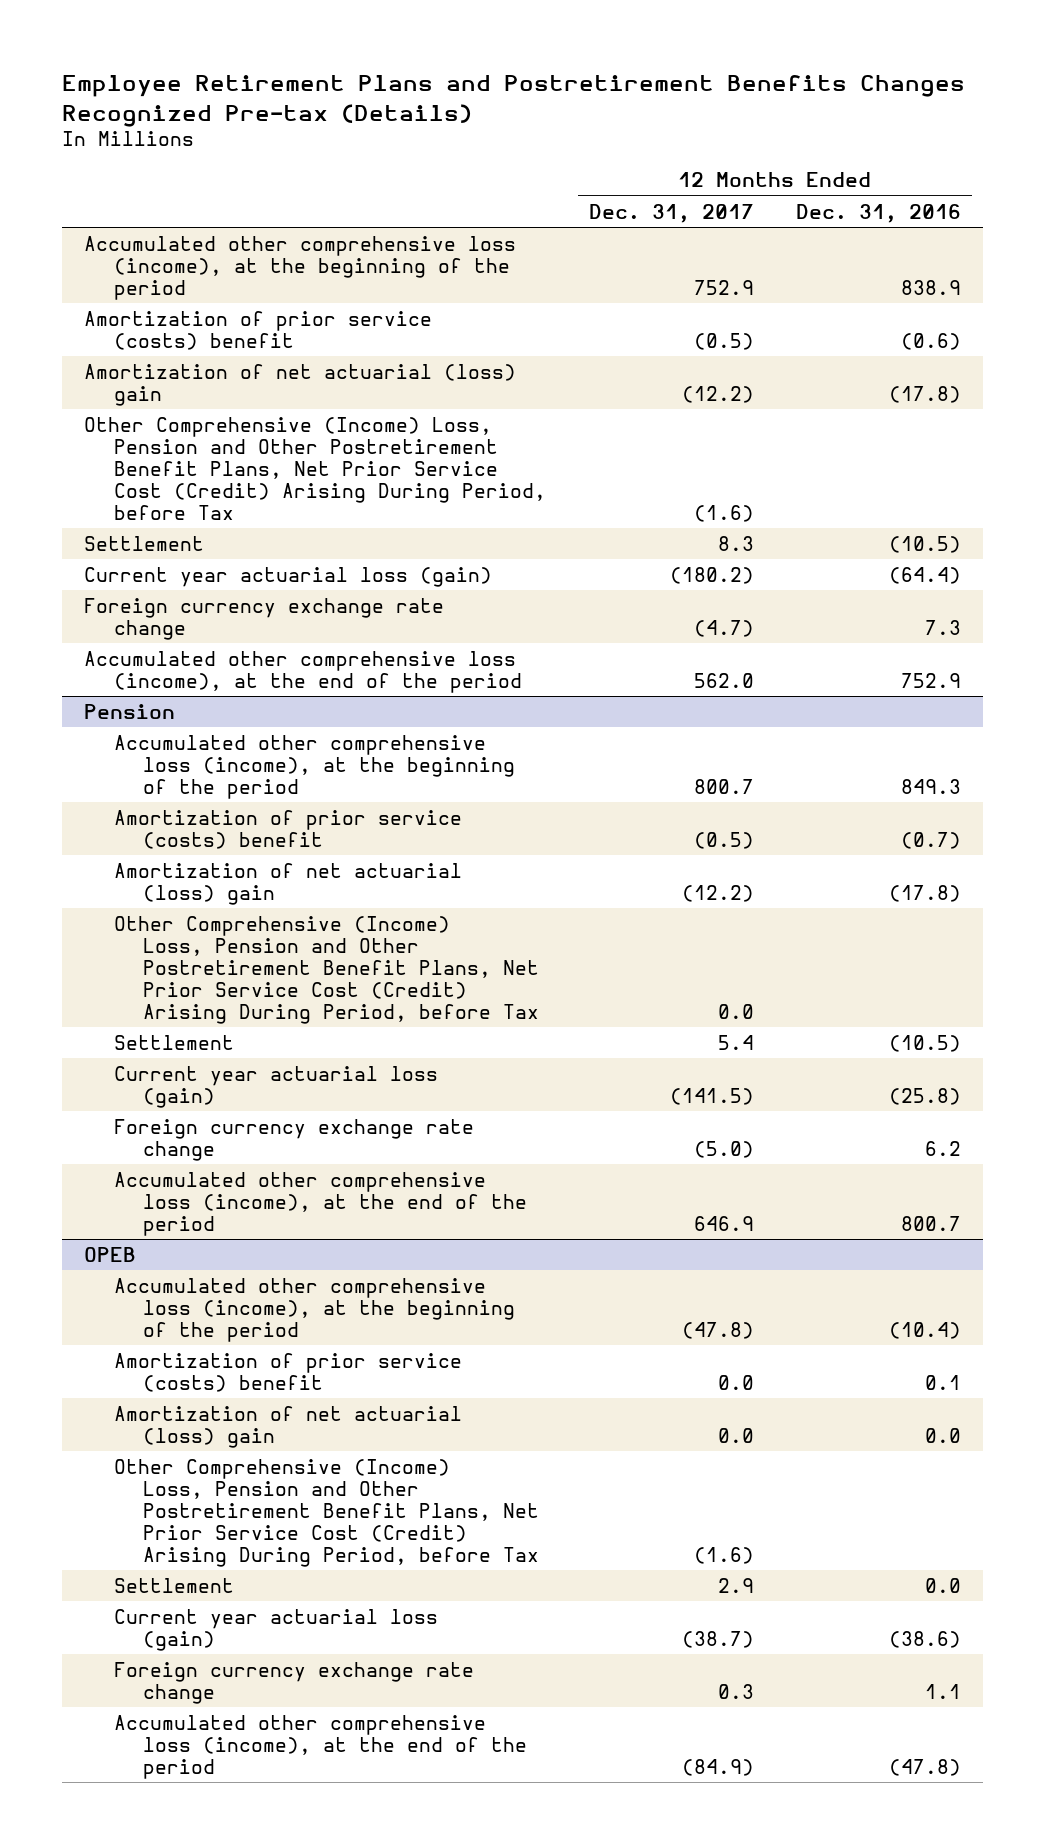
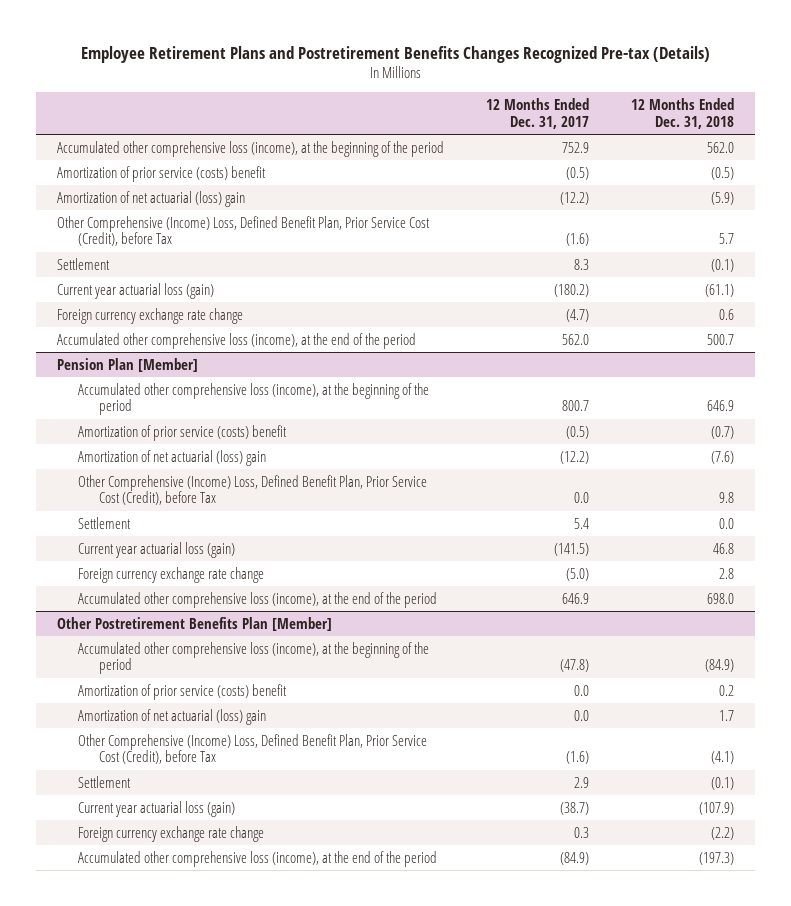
- | 12 Months Ended Dec. 31, 2017 | 12 Months Ended Dec. 31, 2016
+ | 12 Months Ended Dec. 31, 2017 | 12 Months Ended Dec. 31, 2018
- Other Comprehensive (Income) Loss, Pension and Other Postretirement Benefit Plans, Net Prior Service Cost (Credit) Arising During Period, before Tax | (1.6) |
+ Other Comprehensive (Income) Loss, Defined Benefit Plan, Prior Service Cost (Credit), before Tax | (1.6) | 5.7
- Pension
+ Pension Plan [Member]
- Other Comprehensive (Income) Loss, Pension and Other Postretirement Benefit Plans, Net Prior Service Cost (Credit) Arising During Period, before Tax | 0.0 |
+ Other Comprehensive (Income) Loss, Defined Benefit Plan, Prior Service Cost (Credit), before Tax | 0.0 | 9.8
- OPEB
+ Other Postretirement Benefits Plan [Member]
- Other Comprehensive (Income) Loss, Pension and Other Postretirement Benefit Plans, Net Prior Service Cost (Credit) Arising During Period, before Tax | (1.6) |
+ Other Comprehensive (Income) Loss, Defined Benefit Plan, Prior Service Cost (Credit), before Tax | (1.6) | (4.1)

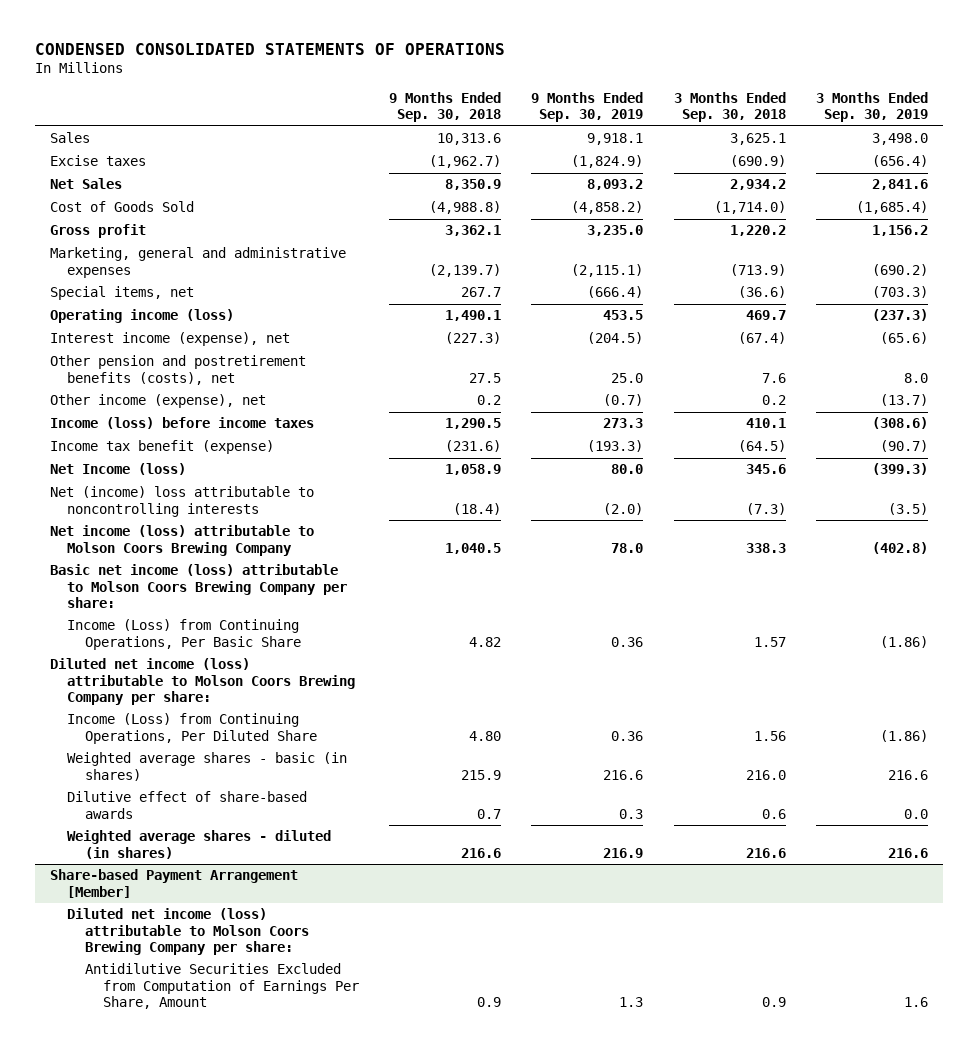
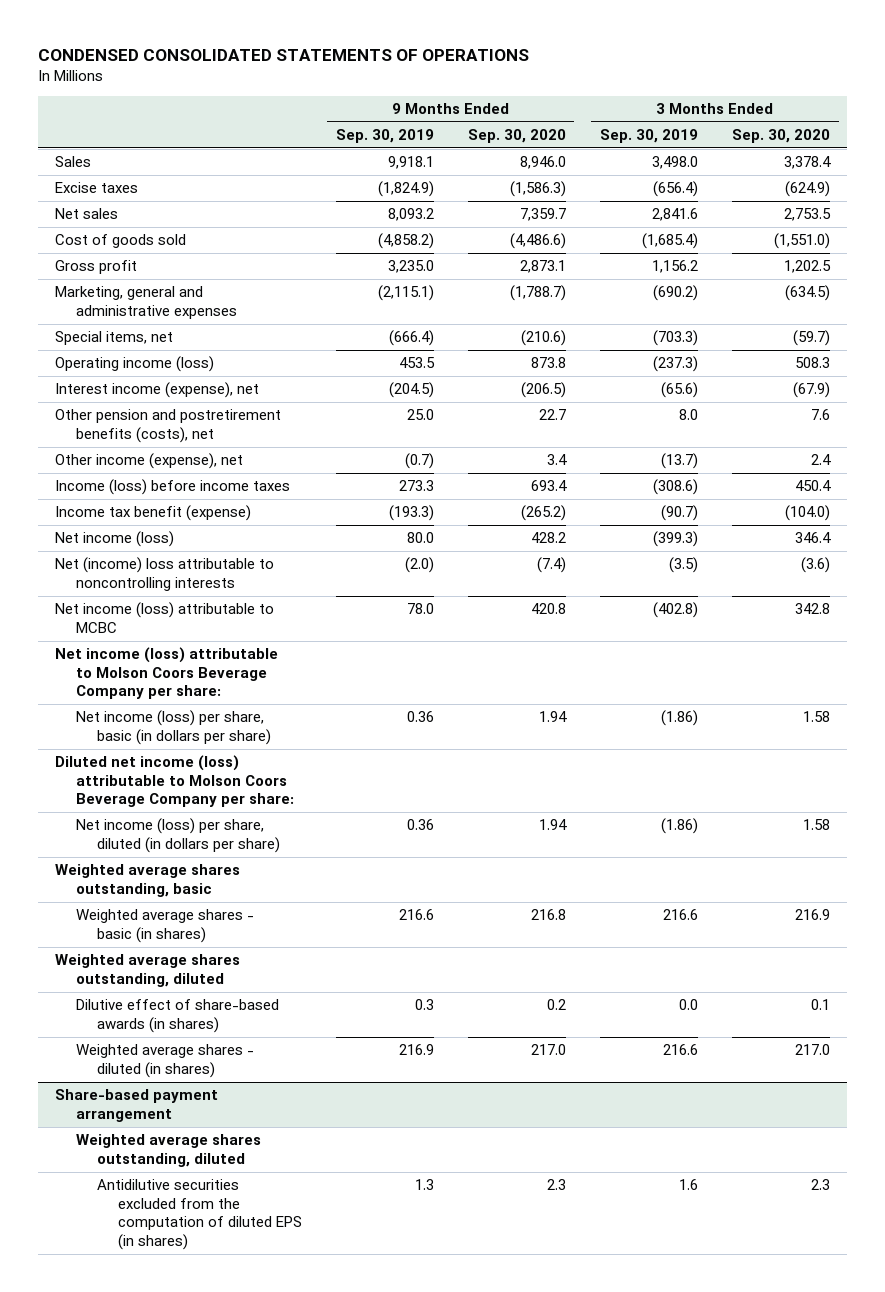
- | 9 Months Ended Sep. 30, 2018 | 9 Months Ended Sep. 30, 2019 | 3 Months Ended Sep. 30, 2018 | 3 Months Ended Sep. 30, 2019
+ | 9 Months Ended Sep. 30, 2019 | 9 Months Ended Sep. 30, 2020 | 3 Months Ended Sep. 30, 2019 | 3 Months Ended Sep. 30, 2020
- Net Sales | 8,350.9 | 8,093.2 | 2,934.2 | 2,841.6
- Cost of Goods Sold | (4,988.8) | (4,858.2) | (1,714.0) | (1,685.4)
+ Net sales | 8,093.2 | 7,359.7 | 2,841.6 | 2,753.5
+ Cost of goods sold | (4,858.2) | (4,486.6) | (1,685.4) | (1,551.0)
- Net Income (loss) | 1,058.9 | 80.0 | 345.6 | (399.3)
+ Net income (loss) | 80.0 | 428.2 | (399.3) | 346.4
- Net income (loss) attributable to Molson Coors Brewing Company | 1,040.5 | 78.0 | 338.3 | (402.8)
- Basic net income (loss) attributable to Molson Coors Brewing Company per share:
- Income (Loss) from Continuing Operations, Per Basic Share | 4.82 | 0.36 | 1.57 | (1.86)
- Diluted net income (loss) attributable to Molson Coors Brewing Company per share:
- Income (Loss) from Continuing Operations, Per Diluted Share | 4.80 | 0.36 | 1.56 | (1.86)
+ Net income (loss) attributable to MCBC | 78.0 | 420.8 | (402.8) | 342.8
+ Net income (loss) attributable to Molson Coors Beverage Company per share:
+ Net income (loss) per share, basic (in dollars per share) | 0.36 | 1.94 | (1.86) | 1.58
+ Diluted net income (loss) attributable to Molson Coors Beverage Company per share:
+ Net income (loss) per share, diluted (in dollars per share) | 0.36 | 1.94 | (1.86) | 1.58
+ Weighted average shares outstanding, basic
- Dilutive effect of share-based awards | 0.7 | 0.3 | 0.6 | 0.0
+ Weighted average shares outstanding, diluted
+ Dilutive effect of share-based awards (in shares) | 0.3 | 0.2 | 0.0 | 0.1
- Share-based Payment Arrangement [Member]
- Diluted net income (loss) attributable to Molson Coors Brewing Company per share:
- Antidilutive Securities Excluded from Computation of Earnings Per Share, Amount | 0.9 | 1.3 | 0.9 | 1.6
+ Share-based payment arrangement
+ Weighted average shares outstanding, diluted
+ Antidilutive securities excluded from the computation of diluted EPS (in shares) | 1.3 | 2.3 | 1.6 | 2.3

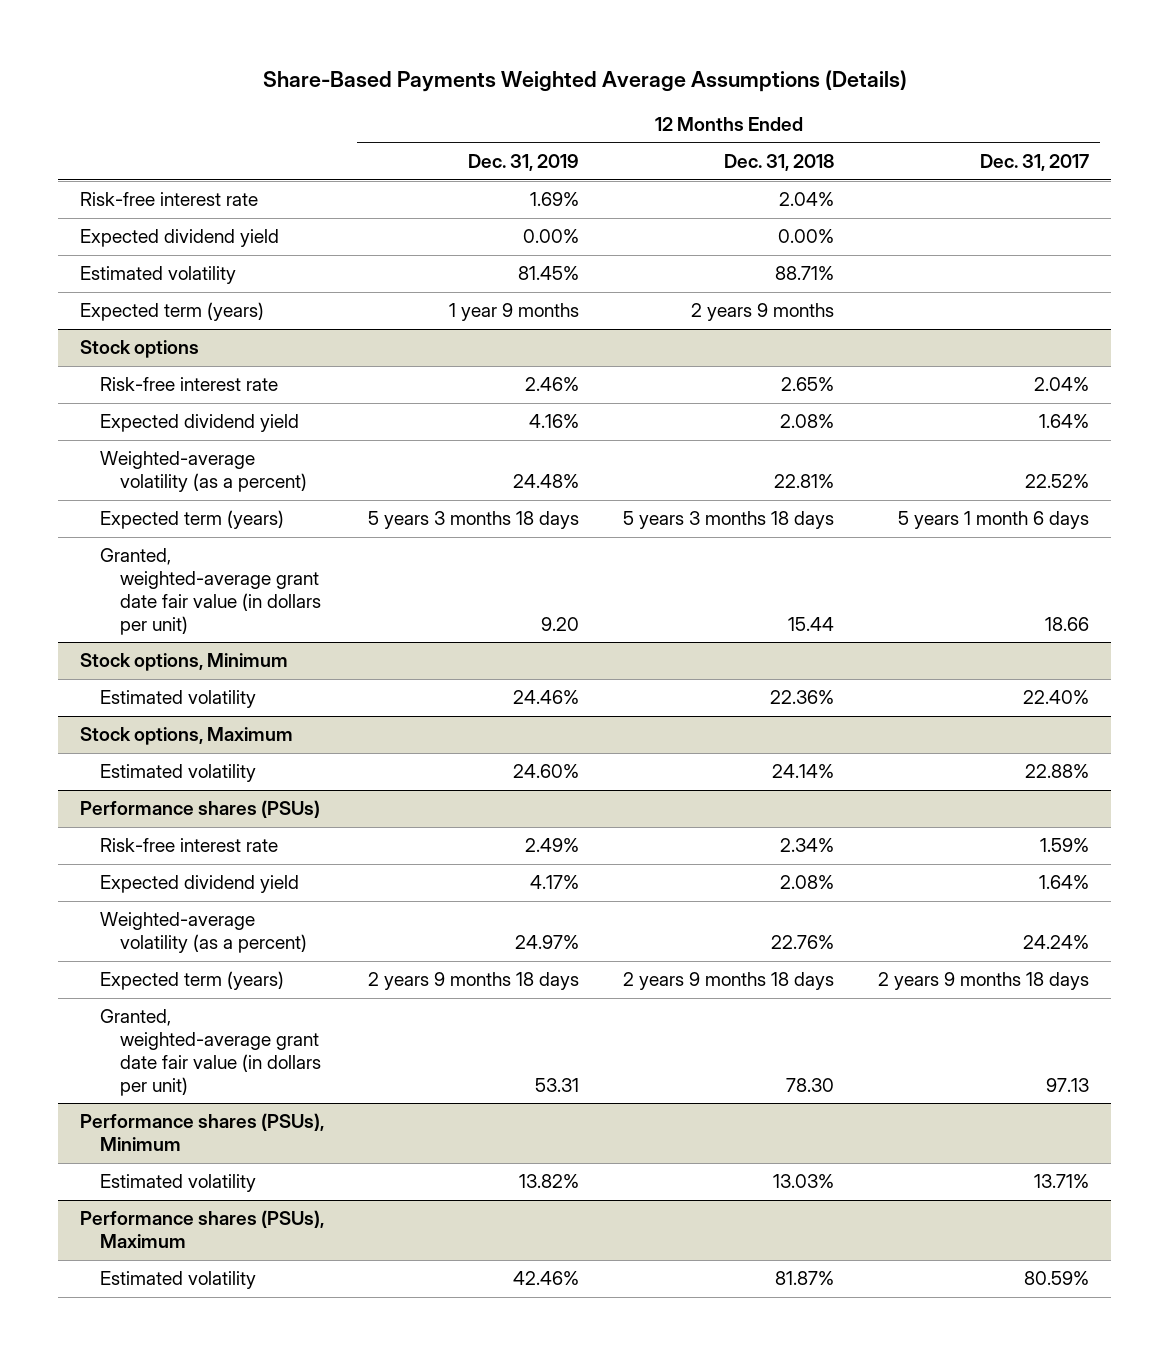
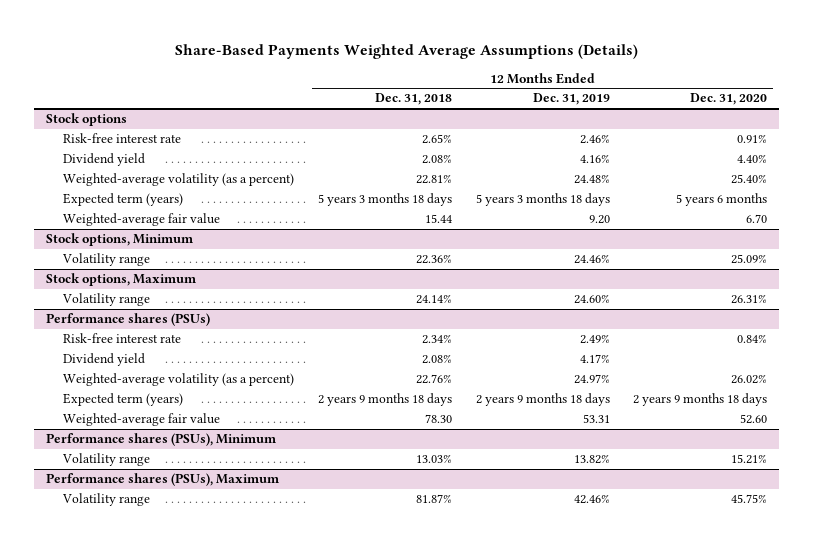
- | 12 Months Ended Dec. 31, 2019 | 12 Months Ended Dec. 31, 2018 | 12 Months Ended Dec. 31, 2017
+ | 12 Months Ended Dec. 31, 2018 | 12 Months Ended Dec. 31, 2019 | 12 Months Ended Dec. 31, 2020
- Risk-free interest rate | 1.69% | 2.04% |
- Expected dividend yield | 0.00% | 0.00% |
- Estimated volatility | 81.45% | 88.71% |
- Expected term (years) | 1 year 9 months | 2 years 9 months |
@ Stock options
- Expected dividend yield | 4.16% | 2.08% | 1.64%
+ Dividend yield | 2.08% | 4.16% | 4.40%
- Granted, weighted-average grant date fair value (in dollars per unit) | 9.20 | 15.44 | 18.66
+ Weighted-average fair value | 15.44 | 9.20 | 6.70
@ Stock options, Minimum
- Estimated volatility | 24.46% | 22.36% | 22.40%
+ Volatility range | 22.36% | 24.46% | 25.09%
@ Stock options, Maximum
- Estimated volatility | 24.60% | 24.14% | 22.88%
+ Volatility range | 24.14% | 24.60% | 26.31%
@ Performance shares (PSUs)
- Expected dividend yield | 4.17% | 2.08% | 1.64%
+ Dividend yield | 2.08% | 4.17% |
- Granted, weighted-average grant date fair value (in dollars per unit) | 53.31 | 78.30 | 97.13
+ Weighted-average fair value | 78.30 | 53.31 | 52.60
@ Performance shares (PSUs), Minimum
- Estimated volatility | 13.82% | 13.03% | 13.71%
+ Volatility range | 13.03% | 13.82% | 15.21%
@ Performance shares (PSUs), Maximum
- Estimated volatility | 42.46% | 81.87% | 80.59%
+ Volatility range | 81.87% | 42.46% | 45.75%

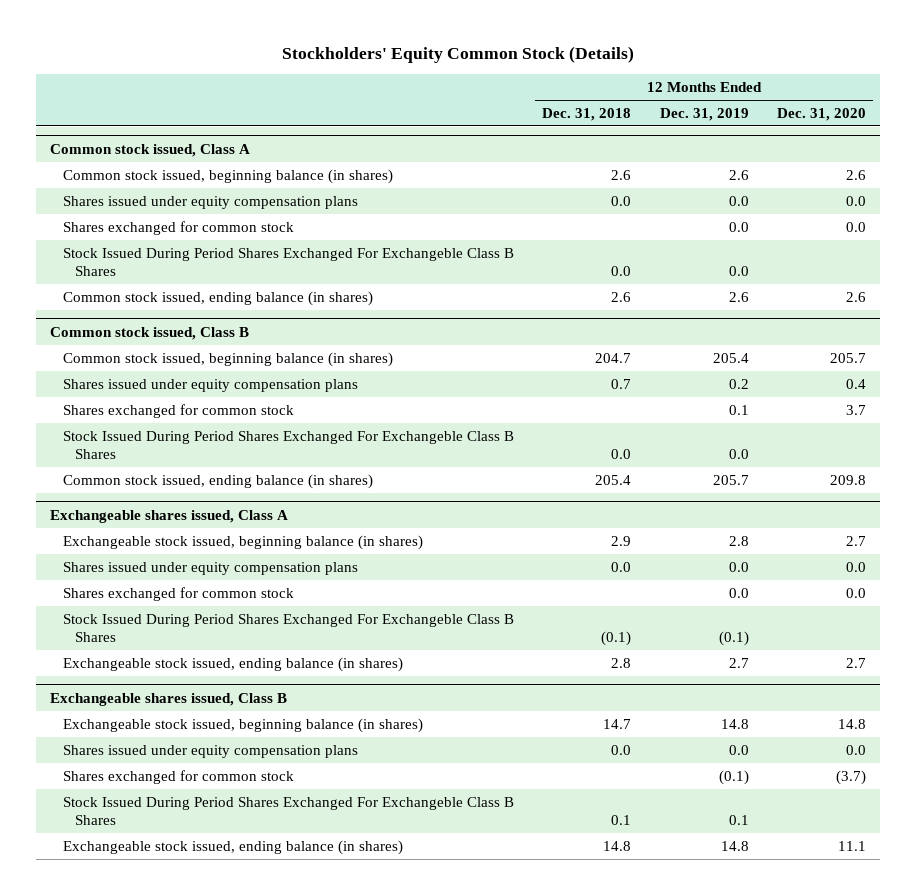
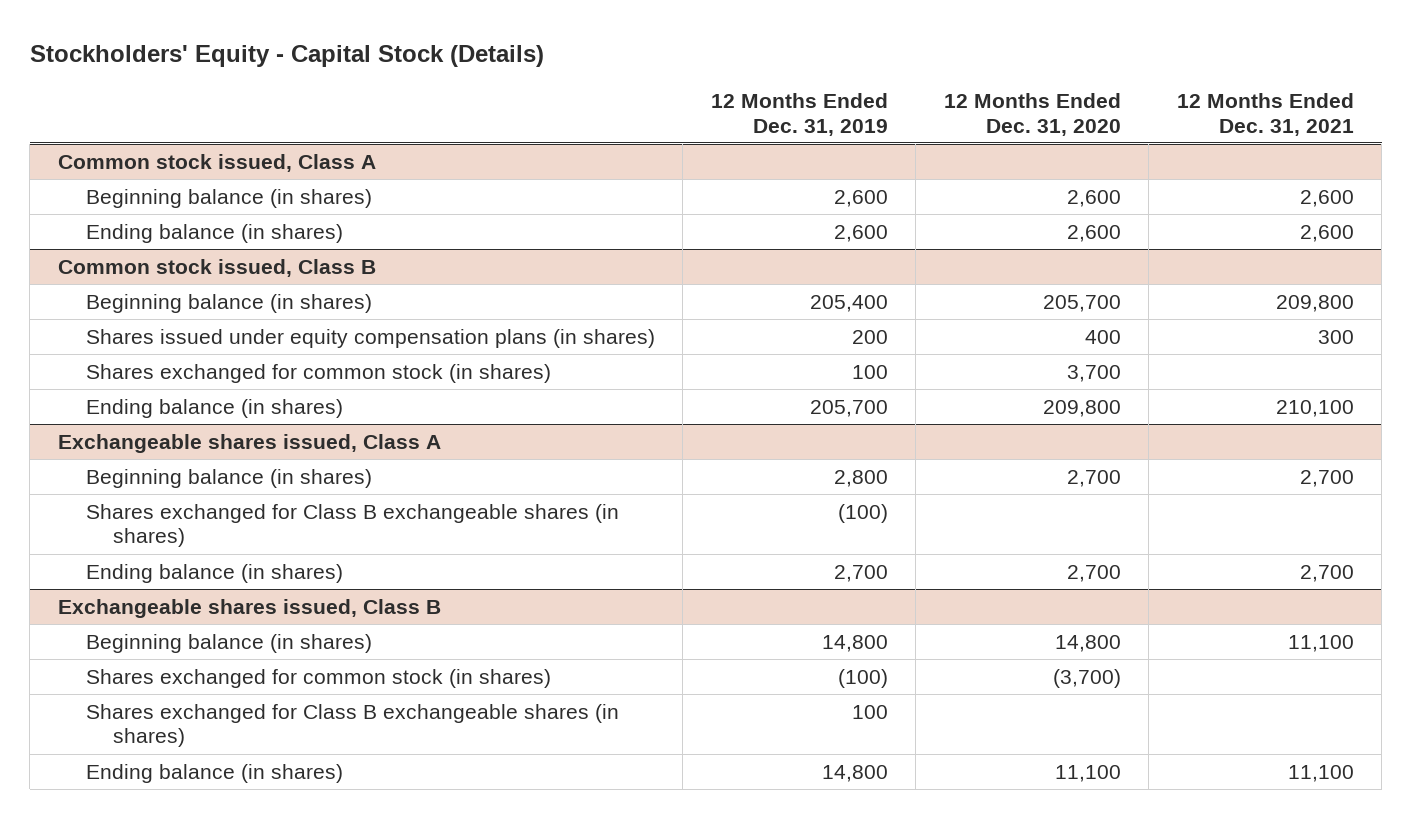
- Stockholders' Equity Common Stock (Details)
+ Stockholders' Equity - Capital Stock (Details)
- | 12 Months Ended Dec. 31, 2018 | 12 Months Ended Dec. 31, 2019 | 12 Months Ended Dec. 31, 2020
+ | 12 Months Ended Dec. 31, 2019 | 12 Months Ended Dec. 31, 2020 | 12 Months Ended Dec. 31, 2021
@ Common stock issued, Class A
- Common stock issued, beginning balance (in shares) | 2.6 | 2.6 | 2.6
- Shares issued under equity compensation plans | 0.0 | 0.0 | 0.0
- Shares exchanged for common stock | | 0.0 | 0.0
- Stock Issued During Period Shares Exchanged For Exchangeble Class B Shares | 0.0 | 0.0 |
- Common stock issued, ending balance (in shares) | 2.6 | 2.6 | 2.6
+ Beginning balance (in shares) | 2,600 | 2,600 | 2,600
+ Ending balance (in shares) | 2,600 | 2,600 | 2,600
@ Common stock issued, Class B
- Common stock issued, beginning balance (in shares) | 204.7 | 205.4 | 205.7
- Shares issued under equity compensation plans | 0.7 | 0.2 | 0.4
- Shares exchanged for common stock | | 0.1 | 3.7
- Stock Issued During Period Shares Exchanged For Exchangeble Class B Shares | 0.0 | 0.0 |
- Common stock issued, ending balance (in shares) | 205.4 | 205.7 | 209.8
+ Beginning balance (in shares) | 205,400 | 205,700 | 209,800
+ Shares issued under equity compensation plans (in shares) | 200 | 400 | 300
+ Shares exchanged for common stock (in shares) | 100 | 3,700 |
+ Ending balance (in shares) | 205,700 | 209,800 | 210,100
@ Exchangeable shares issued, Class A
- Exchangeable stock issued, beginning balance (in shares) | 2.9 | 2.8 | 2.7
- Shares issued under equity compensation plans | 0.0 | 0.0 | 0.0
- Shares exchanged for common stock | | 0.0 | 0.0
- Stock Issued During Period Shares Exchanged For Exchangeble Class B Shares | (0.1) | (0.1) |
- Exchangeable stock issued, ending balance (in shares) | 2.8 | 2.7 | 2.7
+ Beginning balance (in shares) | 2,800 | 2,700 | 2,700
+ Shares exchanged for Class B exchangeable shares (in shares) | (100) | |
+ Ending balance (in shares) | 2,700 | 2,700 | 2,700
@ Exchangeable shares issued, Class B
- Exchangeable stock issued, beginning balance (in shares) | 14.7 | 14.8 | 14.8
- Shares issued under equity compensation plans | 0.0 | 0.0 | 0.0
- Shares exchanged for common stock | | (0.1) | (3.7)
- Stock Issued During Period Shares Exchanged For Exchangeble Class B Shares | 0.1 | 0.1 |
- Exchangeable stock issued, ending balance (in shares) | 14.8 | 14.8 | 11.1
+ Beginning balance (in shares) | 14,800 | 14,800 | 11,100
+ Shares exchanged for common stock (in shares) | (100) | (3,700) |
+ Shares exchanged for Class B exchangeable shares (in shares) | 100 | |
+ Ending balance (in shares) | 14,800 | 11,100 | 11,100

